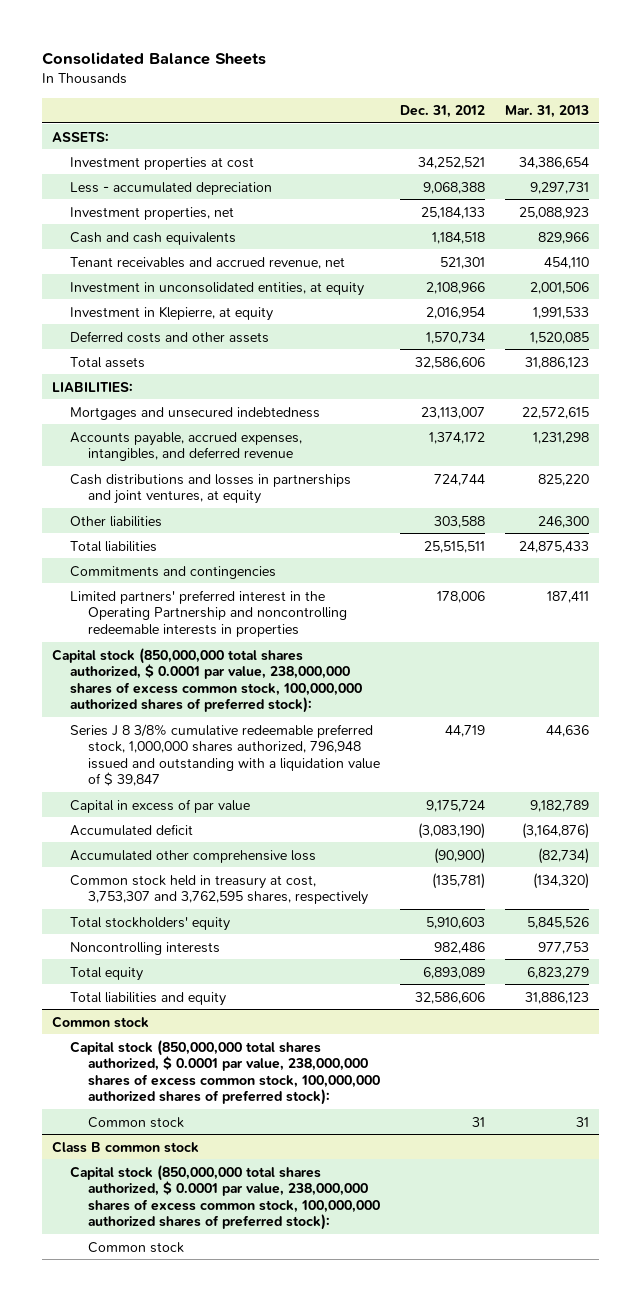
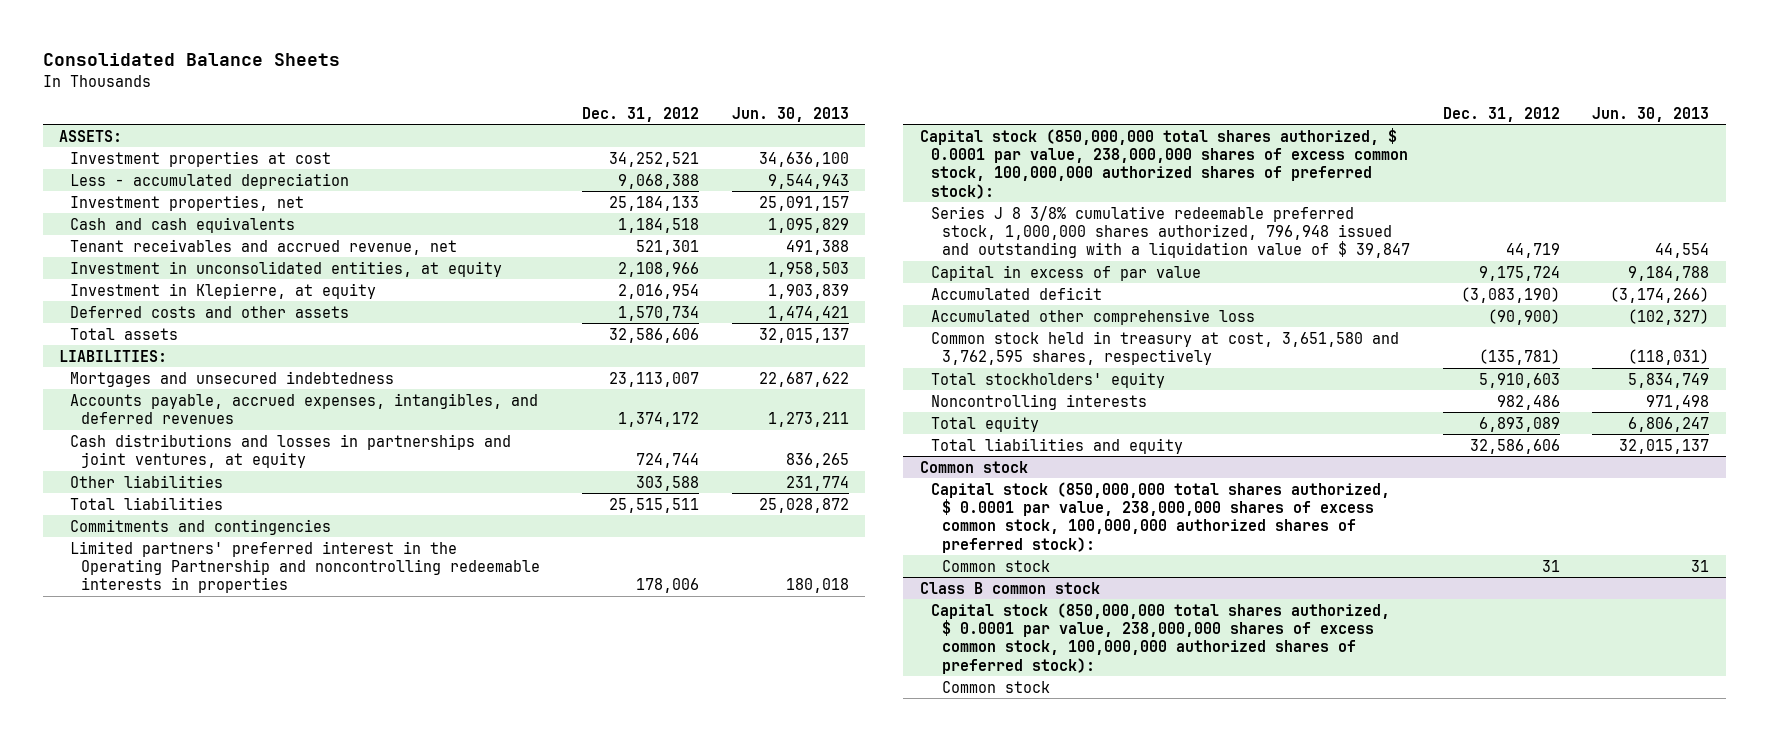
- | Dec. 31, 2012 | Mar. 31, 2013
+ | Dec. 31, 2012 | Jun. 30, 2013
- Accounts payable, accrued expenses, intangibles, and deferred revenue | 1,374,172 | 1,231,298
+ Accounts payable, accrued expenses, intangibles, and deferred revenues | 1,374,172 | 1,273,211
- Common stock held in treasury at cost, 3,753,307 and 3,762,595 shares, respectively | (135,781) | (134,320)
+ Common stock held in treasury at cost, 3,651,580 and 3,762,595 shares, respectively | (135,781) | (118,031)

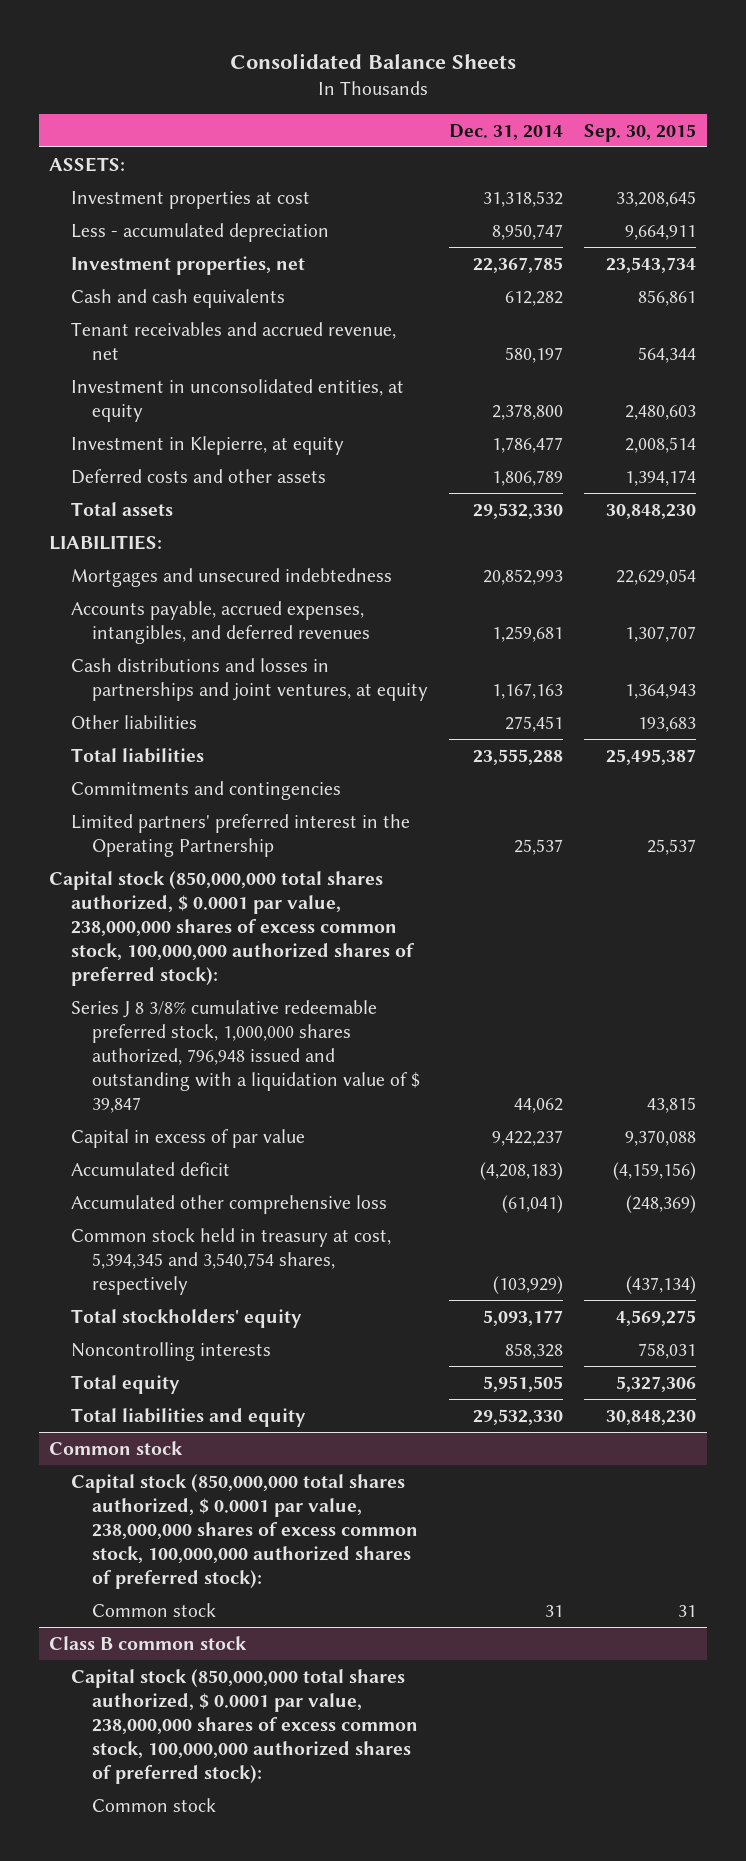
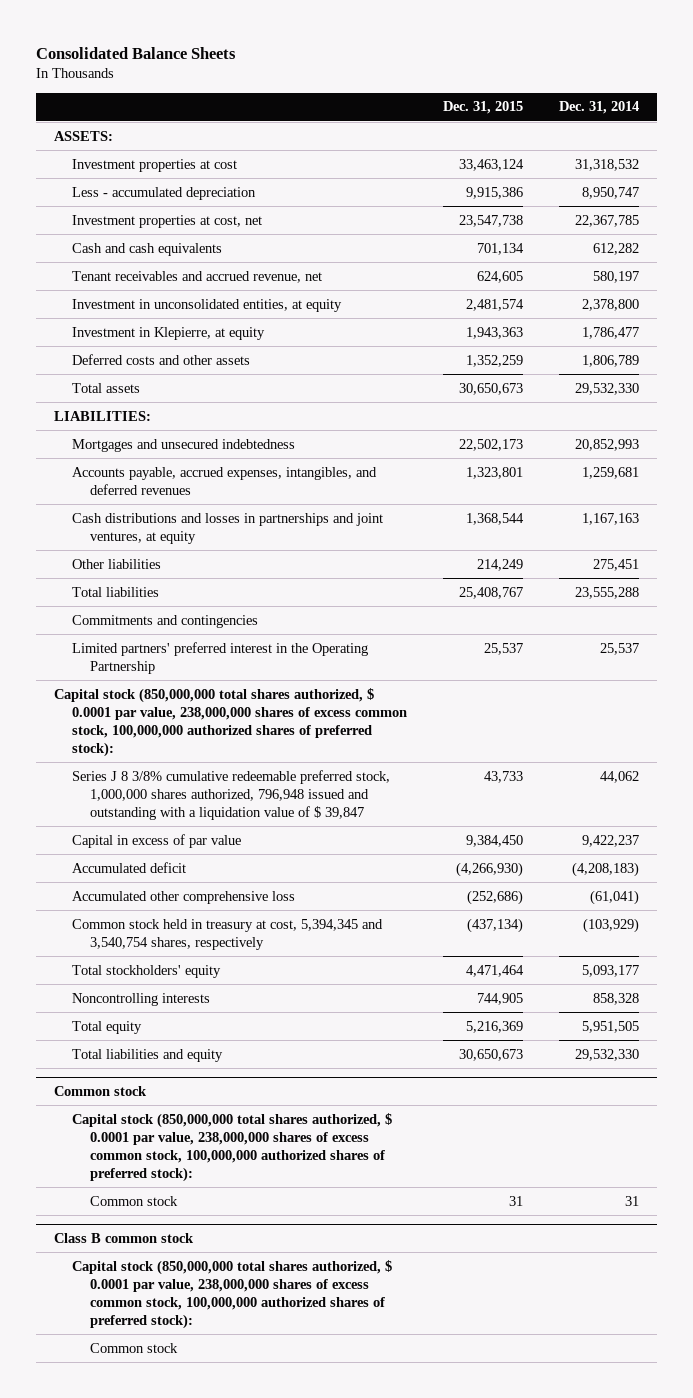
- | Dec. 31, 2014 | Sep. 30, 2015
+ | Dec. 31, 2015 | Dec. 31, 2014
- Investment properties, net | 22,367,785 | 23,543,734
+ Investment properties at cost, net | 23,547,738 | 22,367,785

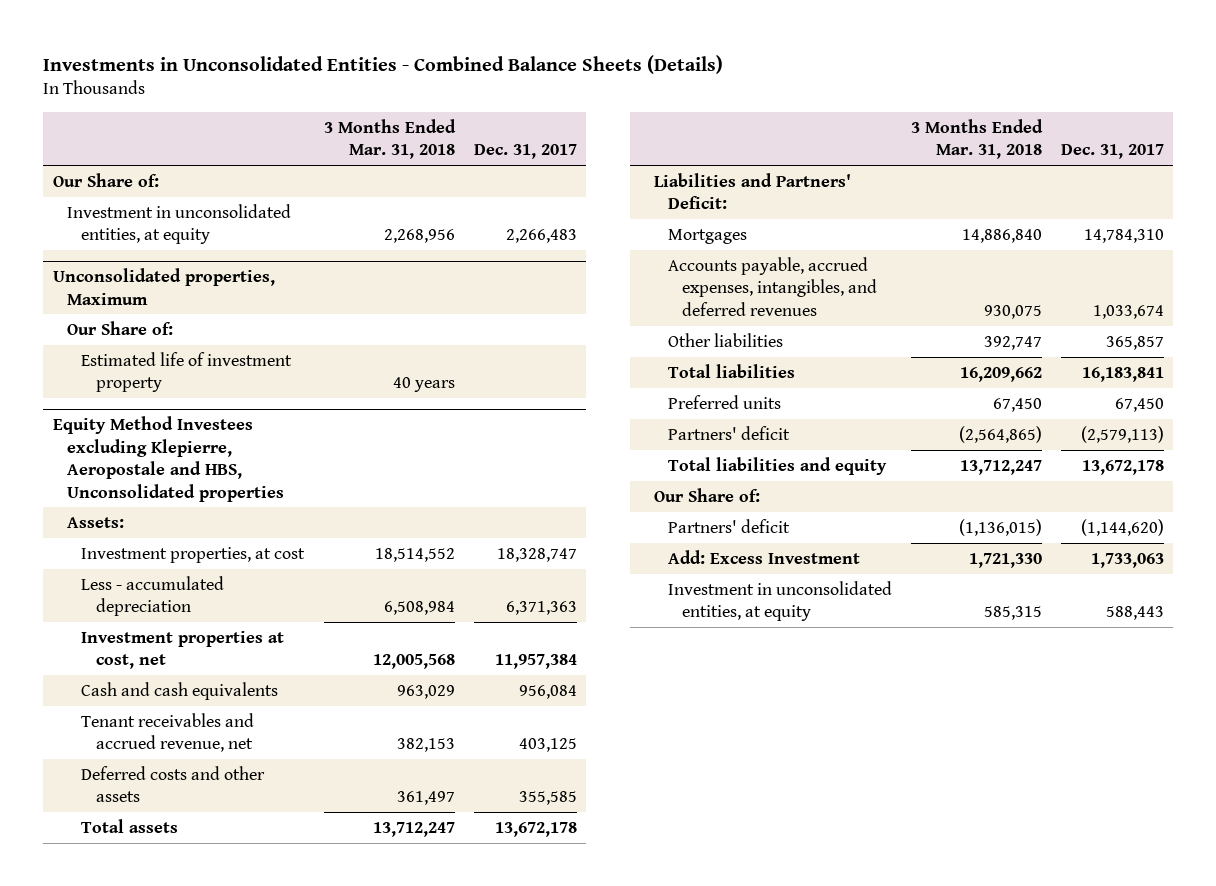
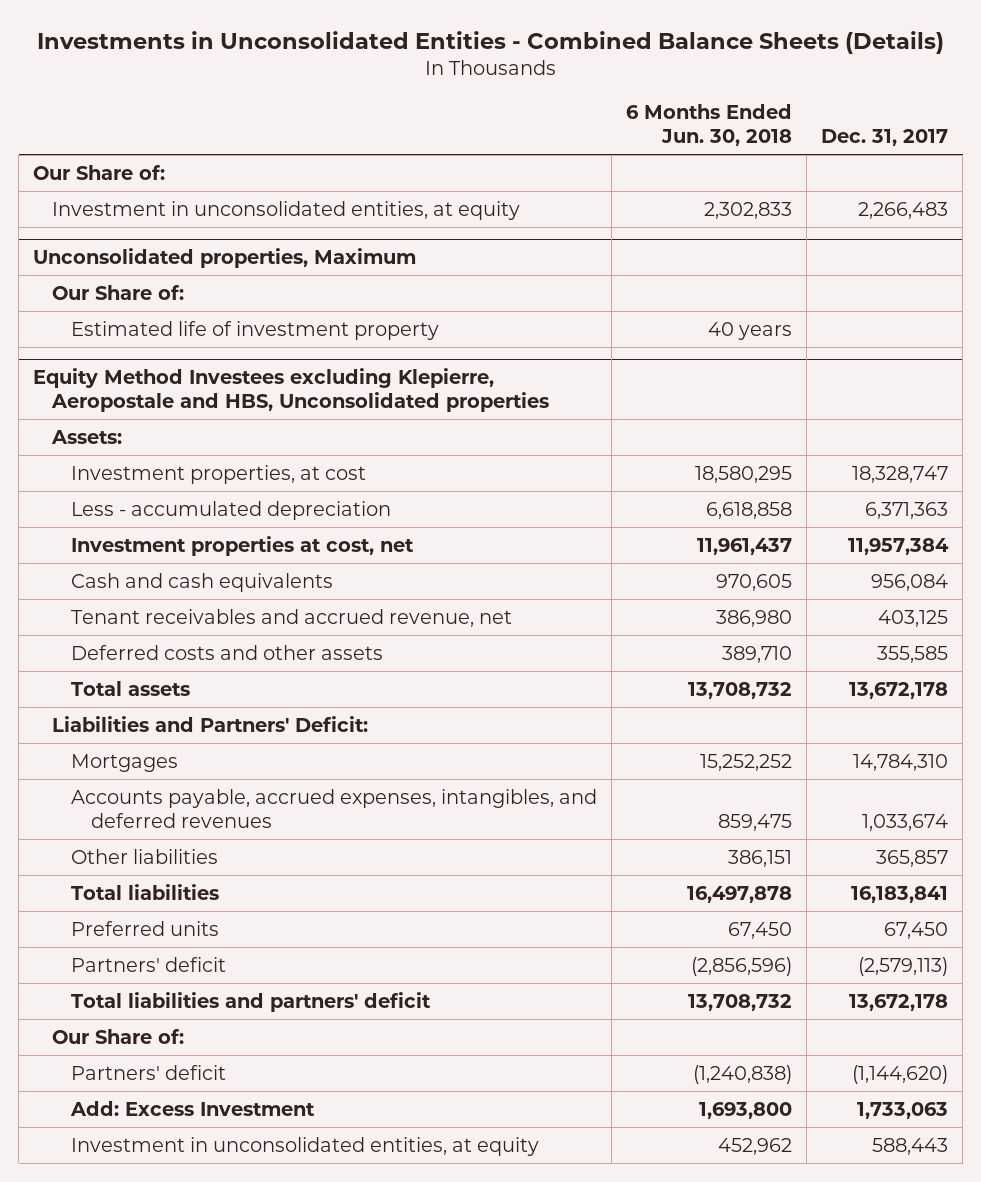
- | 3 Months Ended Mar. 31, 2018 | Dec. 31, 2017
+ | 6 Months Ended Jun. 30, 2018 | Dec. 31, 2017
@ Equity Method Investees excluding Klepierre, Aeropostale and HBS, Unconsolidated properties
- Total liabilities and equity | 13,712,247 | 13,672,178
+ Total liabilities and partners' deficit | 13,708,732 | 13,672,178

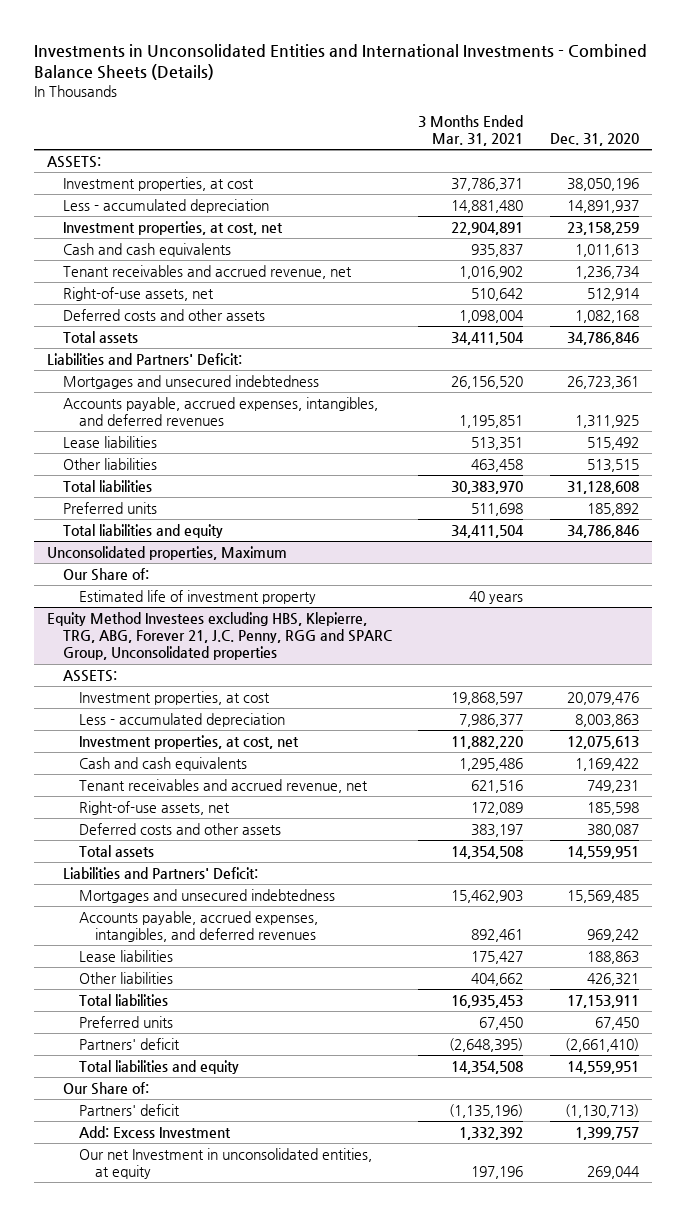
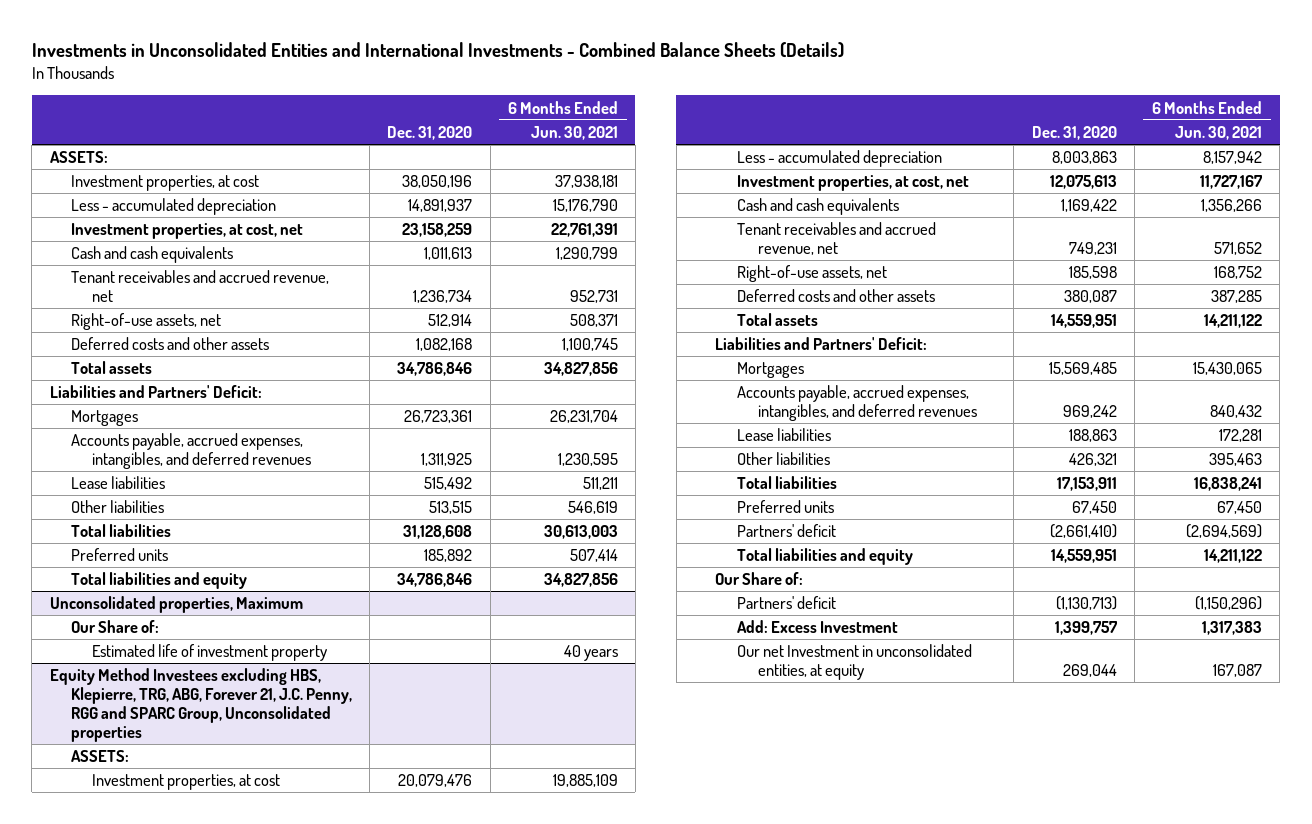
- | 3 Months Ended Mar. 31, 2021 | Dec. 31, 2020
+ | Dec. 31, 2020 | 6 Months Ended Jun. 30, 2021
- Mortgages and unsecured indebtedness | 26,156,520 | 26,723,361
+ Mortgages | 26,723,361 | 26,231,704
@ Equity Method Investees excluding HBS, Klepierre, TRG, ABG, Forever 21, J.C. Penny, RGG and SPARC Group, Unconsolidated properties
- Mortgages and unsecured indebtedness | 15,462,903 | 15,569,485
+ Mortgages | 15,569,485 | 15,430,065

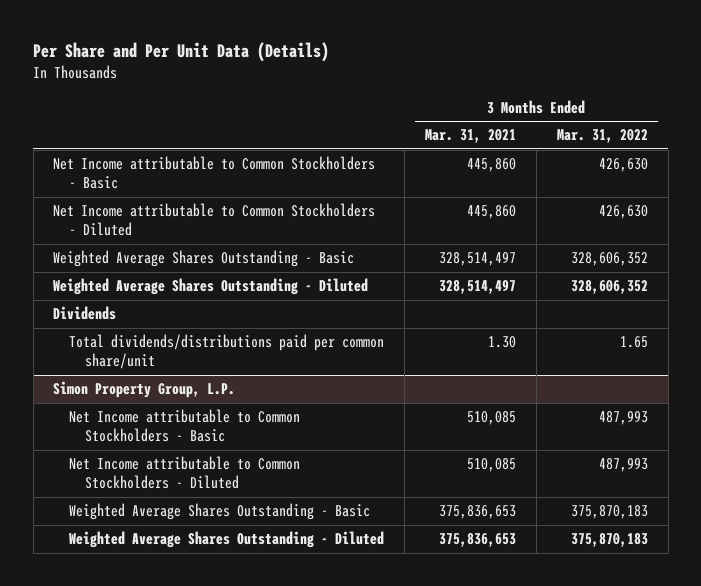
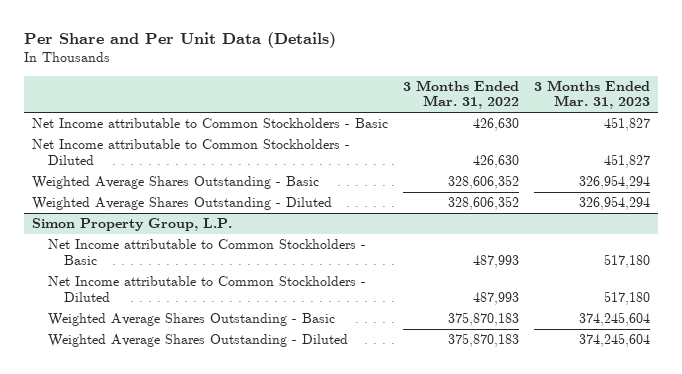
- | 3 Months Ended Mar. 31, 2021 | 3 Months Ended Mar. 31, 2022
+ | 3 Months Ended Mar. 31, 2022 | 3 Months Ended Mar. 31, 2023
- Dividends
- Total dividends/distributions paid per common share/unit | 1.30 | 1.65

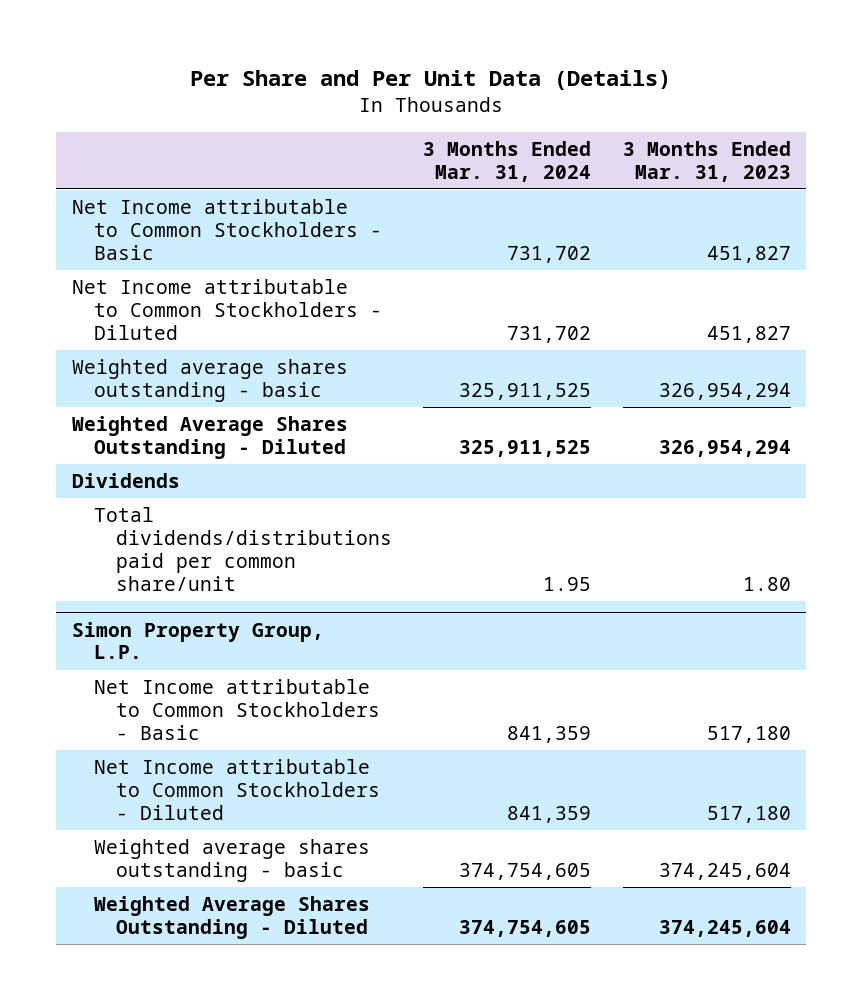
- | 3 Months Ended Mar. 31, 2022 | 3 Months Ended Mar. 31, 2023
+ | 3 Months Ended Mar. 31, 2024 | 3 Months Ended Mar. 31, 2023
- Weighted Average Shares Outstanding - Basic | 328,606,352 | 326,954,294
+ Weighted average shares outstanding - basic | 325,911,525 | 326,954,294
+ Dividends
+ Total dividends/distributions paid per common share/unit | 1.95 | 1.80
@ Simon Property Group, L.P.
- Weighted Average Shares Outstanding - Basic | 375,870,183 | 374,245,604
+ Weighted average shares outstanding - basic | 374,754,605 | 374,245,604

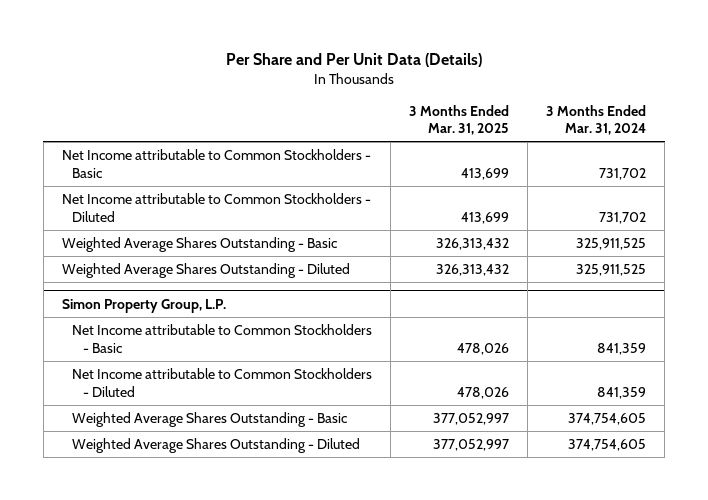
- | 3 Months Ended Mar. 31, 2024 | 3 Months Ended Mar. 31, 2023
+ | 3 Months Ended Mar. 31, 2025 | 3 Months Ended Mar. 31, 2024
- Weighted average shares outstanding - basic | 325,911,525 | 326,954,294
+ Weighted Average Shares Outstanding - Basic | 326,313,432 | 325,911,525
- Dividends
- Total dividends/distributions paid per common share/unit | 1.95 | 1.80
@ Simon Property Group, L.P.
- Weighted average shares outstanding - basic | 374,754,605 | 374,245,604
+ Weighted Average Shares Outstanding - Basic | 377,052,997 | 374,754,605

